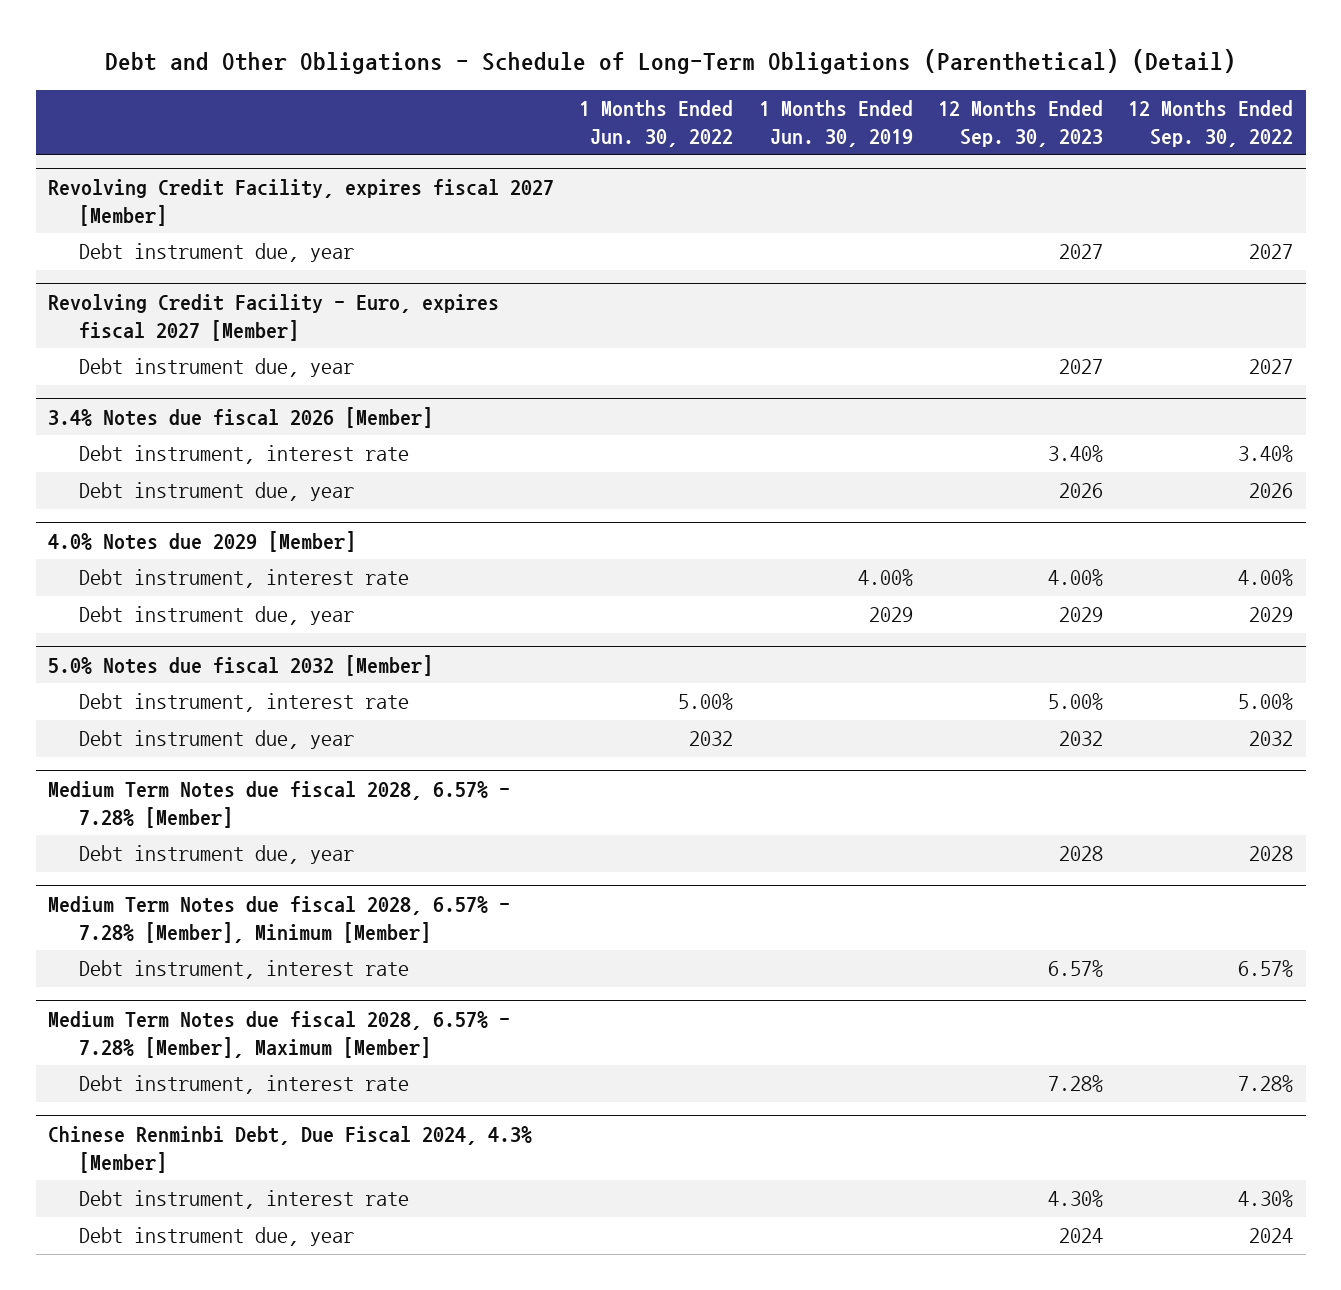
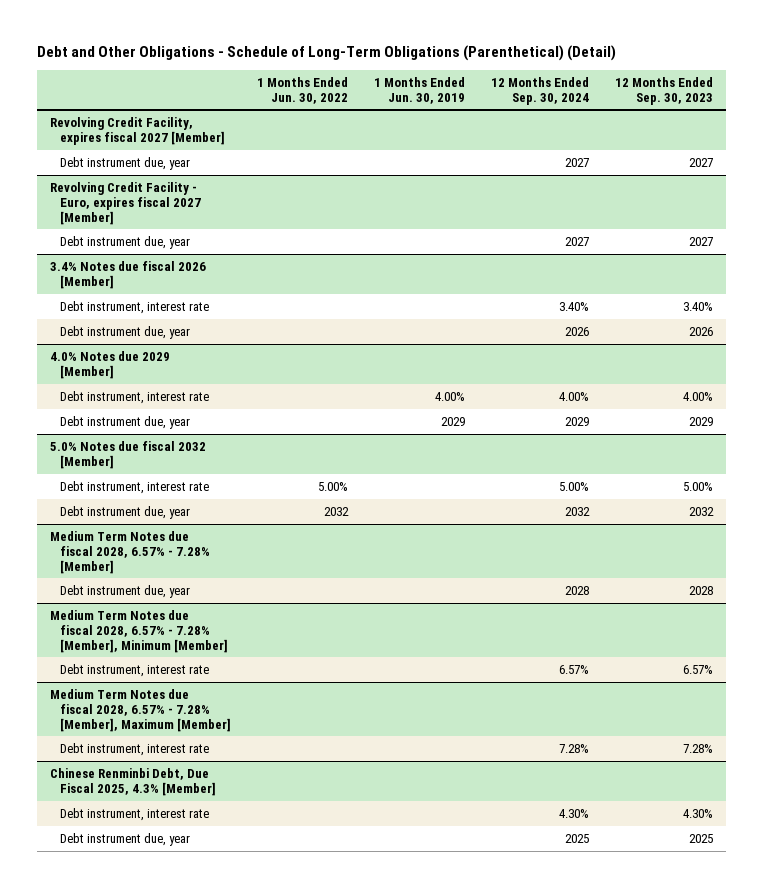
- | 1 Months Ended Jun. 30, 2022 | 1 Months Ended Jun. 30, 2019 | 12 Months Ended Sep. 30, 2023 | 12 Months Ended Sep. 30, 2022
+ | 1 Months Ended Jun. 30, 2022 | 1 Months Ended Jun. 30, 2019 | 12 Months Ended Sep. 30, 2024 | 12 Months Ended Sep. 30, 2023
- Chinese Renminbi Debt, Due Fiscal 2024, 4.3% [Member]
+ Chinese Renminbi Debt, Due Fiscal 2025, 4.3% [Member]
- Debt instrument due, year | | | 2024 | 2024
+ Debt instrument due, year | | | 2025 | 2025

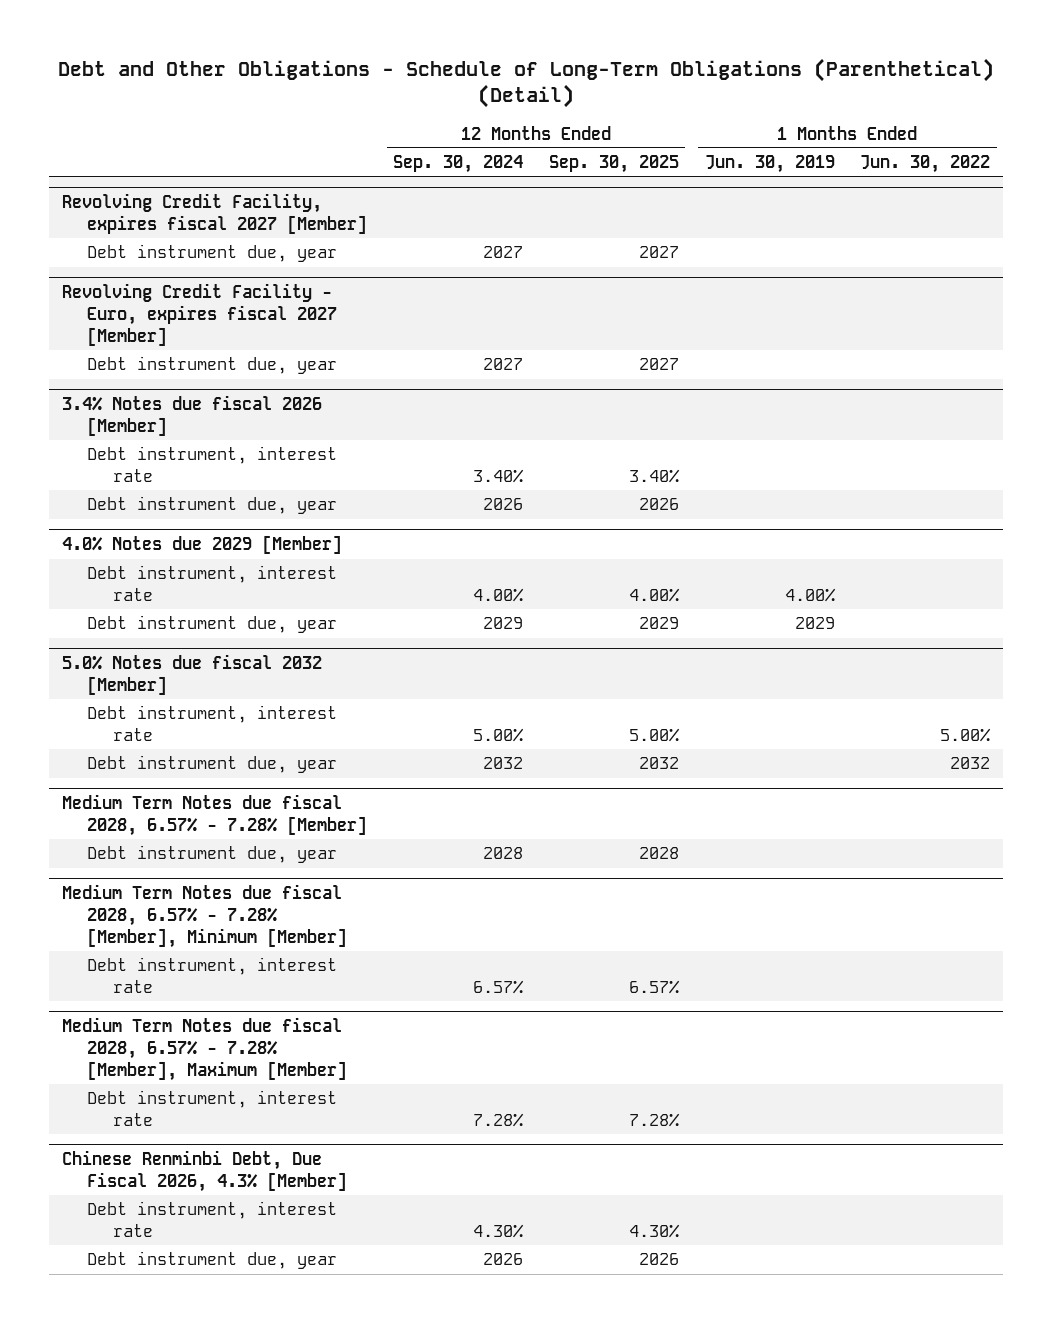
- | 1 Months Ended Jun. 30, 2022 | 1 Months Ended Jun. 30, 2019 | 12 Months Ended Sep. 30, 2024 | 12 Months Ended Sep. 30, 2023
+ | 12 Months Ended Sep. 30, 2024 | 12 Months Ended Sep. 30, 2025 | 1 Months Ended Jun. 30, 2019 | 1 Months Ended Jun. 30, 2022
- Chinese Renminbi Debt, Due Fiscal 2025, 4.3% [Member]
+ Chinese Renminbi Debt, Due Fiscal 2026, 4.3% [Member]
- Debt instrument due, year | | | 2025 | 2025
+ Debt instrument due, year | 2026 | 2026 | |

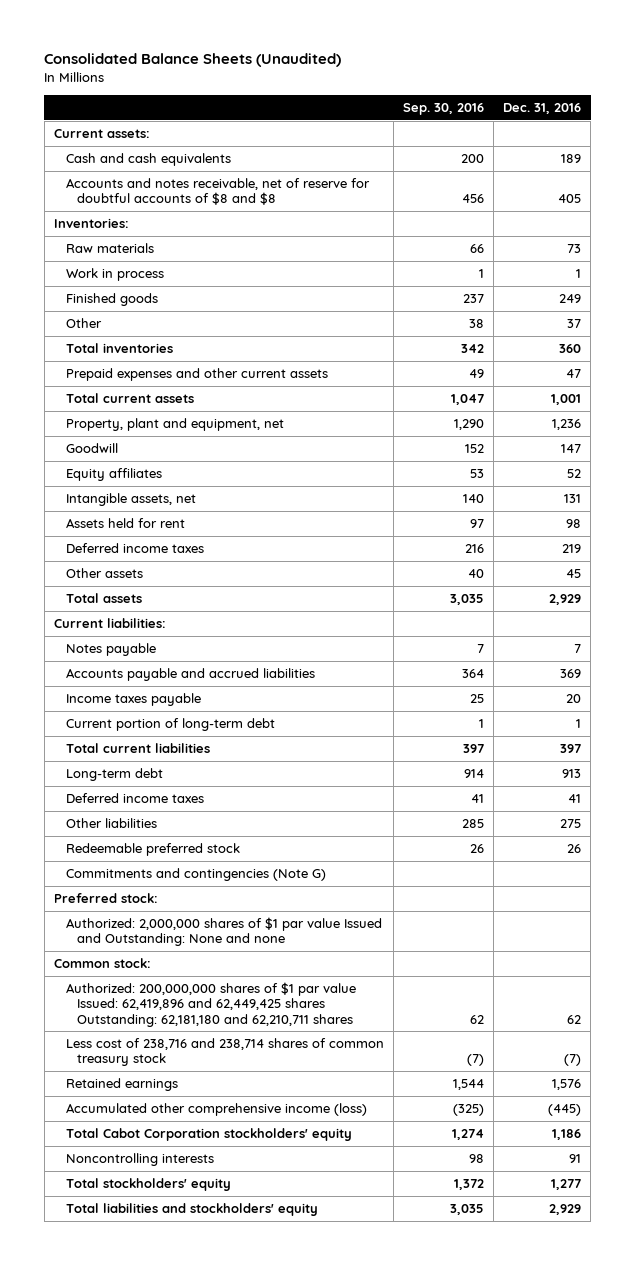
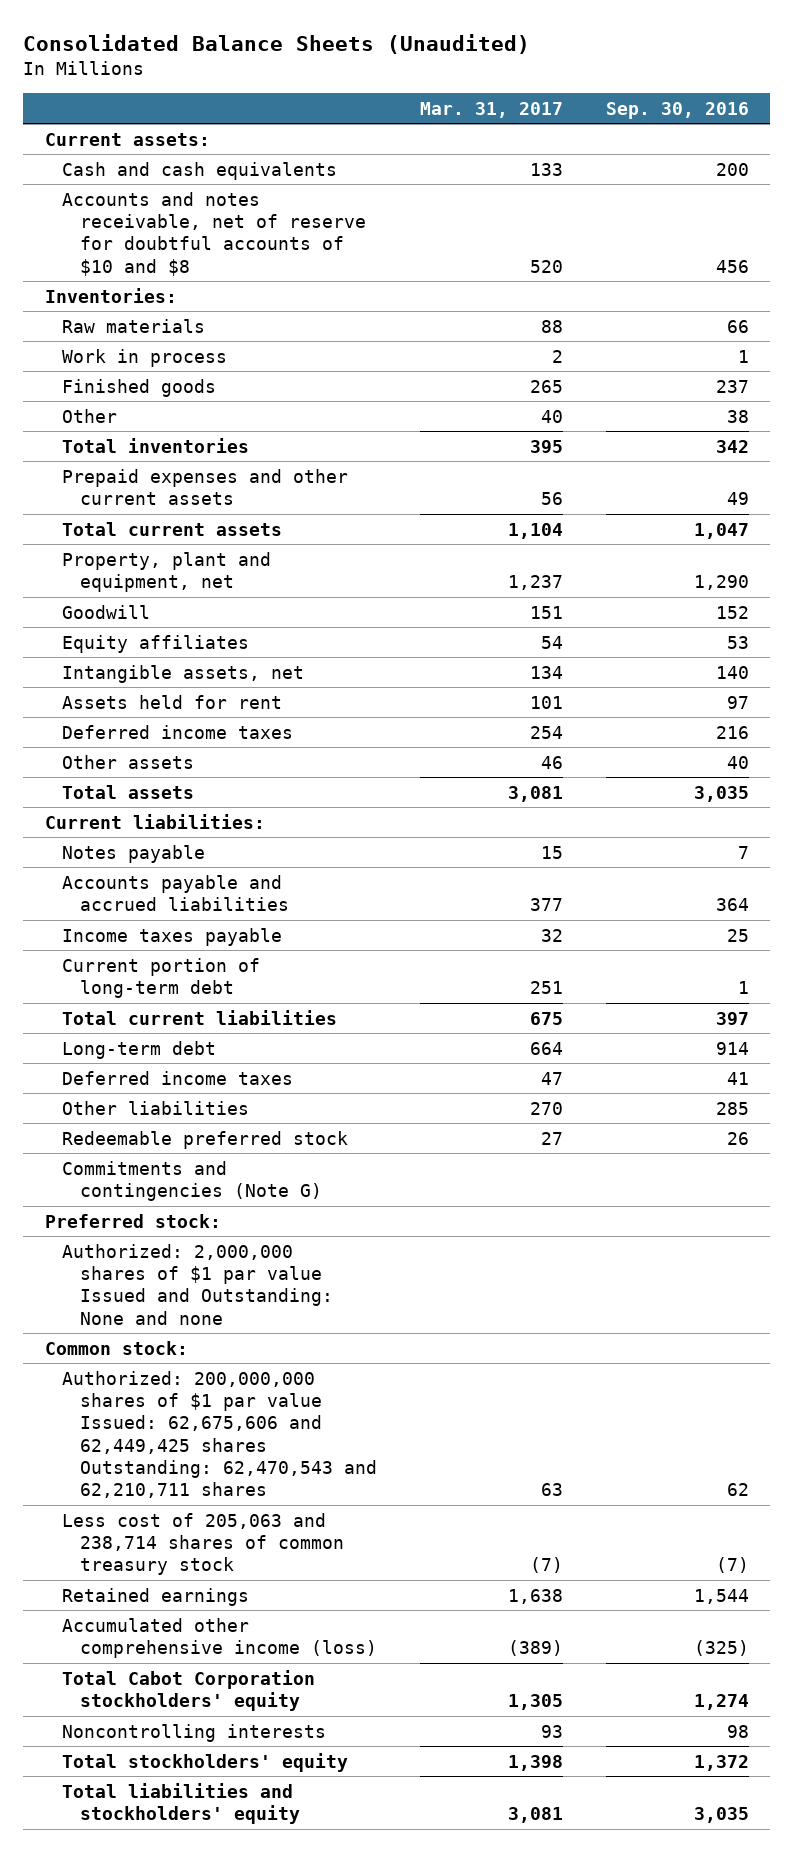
- | Sep. 30, 2016 | Dec. 31, 2016
+ | Mar. 31, 2017 | Sep. 30, 2016
- Accounts and notes receivable, net of reserve for doubtful accounts of $8 and $8 | 456 | 405
+ Accounts and notes receivable, net of reserve for doubtful accounts of $10 and $8 | 520 | 456
- Authorized: 200,000,000 shares of $1 par value Issued: 62,419,896 and 62,449,425 shares Outstanding: 62,181,180 and 62,210,711 shares | 62 | 62
- Less cost of 238,716 and 238,714 shares of common treasury stock | (7) | (7)
+ Authorized: 200,000,000 shares of $1 par value Issued: 62,675,606 and 62,449,425 shares Outstanding: 62,470,543 and 62,210,711 shares | 63 | 62
+ Less cost of 205,063 and 238,714 shares of common treasury stock | (7) | (7)

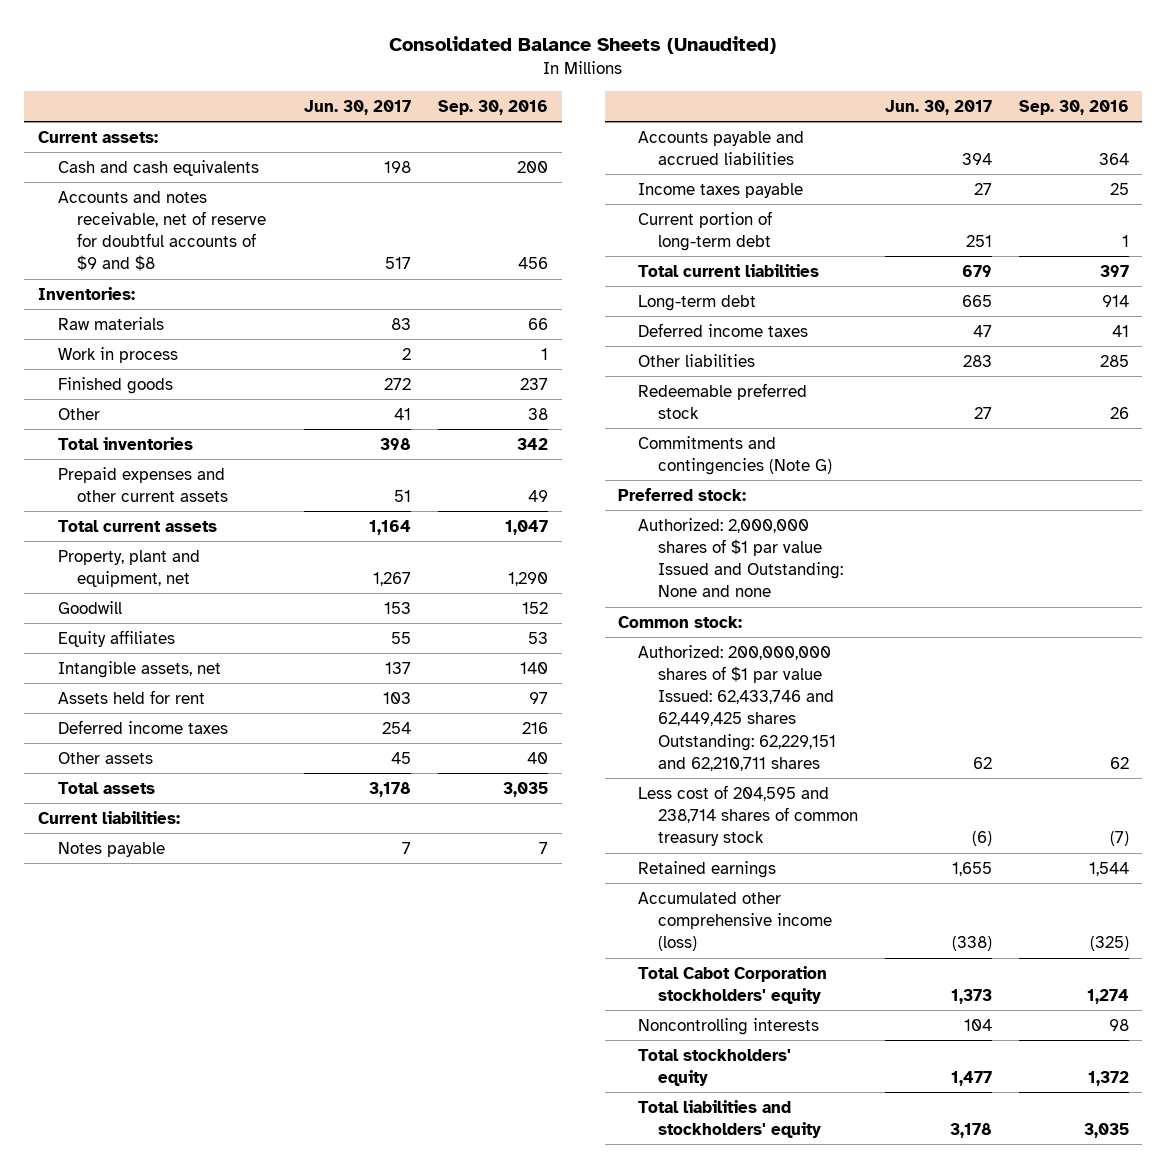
- | Mar. 31, 2017 | Sep. 30, 2016
+ | Jun. 30, 2017 | Sep. 30, 2016
- Accounts and notes receivable, net of reserve for doubtful accounts of $10 and $8 | 520 | 456
+ Accounts and notes receivable, net of reserve for doubtful accounts of $9 and $8 | 517 | 456
- Authorized: 200,000,000 shares of $1 par value Issued: 62,675,606 and 62,449,425 shares Outstanding: 62,470,543 and 62,210,711 shares | 63 | 62
- Less cost of 205,063 and 238,714 shares of common treasury stock | (7) | (7)
+ Authorized: 200,000,000 shares of $1 par value Issued: 62,433,746 and 62,449,425 shares Outstanding: 62,229,151 and 62,210,711 shares | 62 | 62
+ Less cost of 204,595 and 238,714 shares of common treasury stock | (6) | (7)

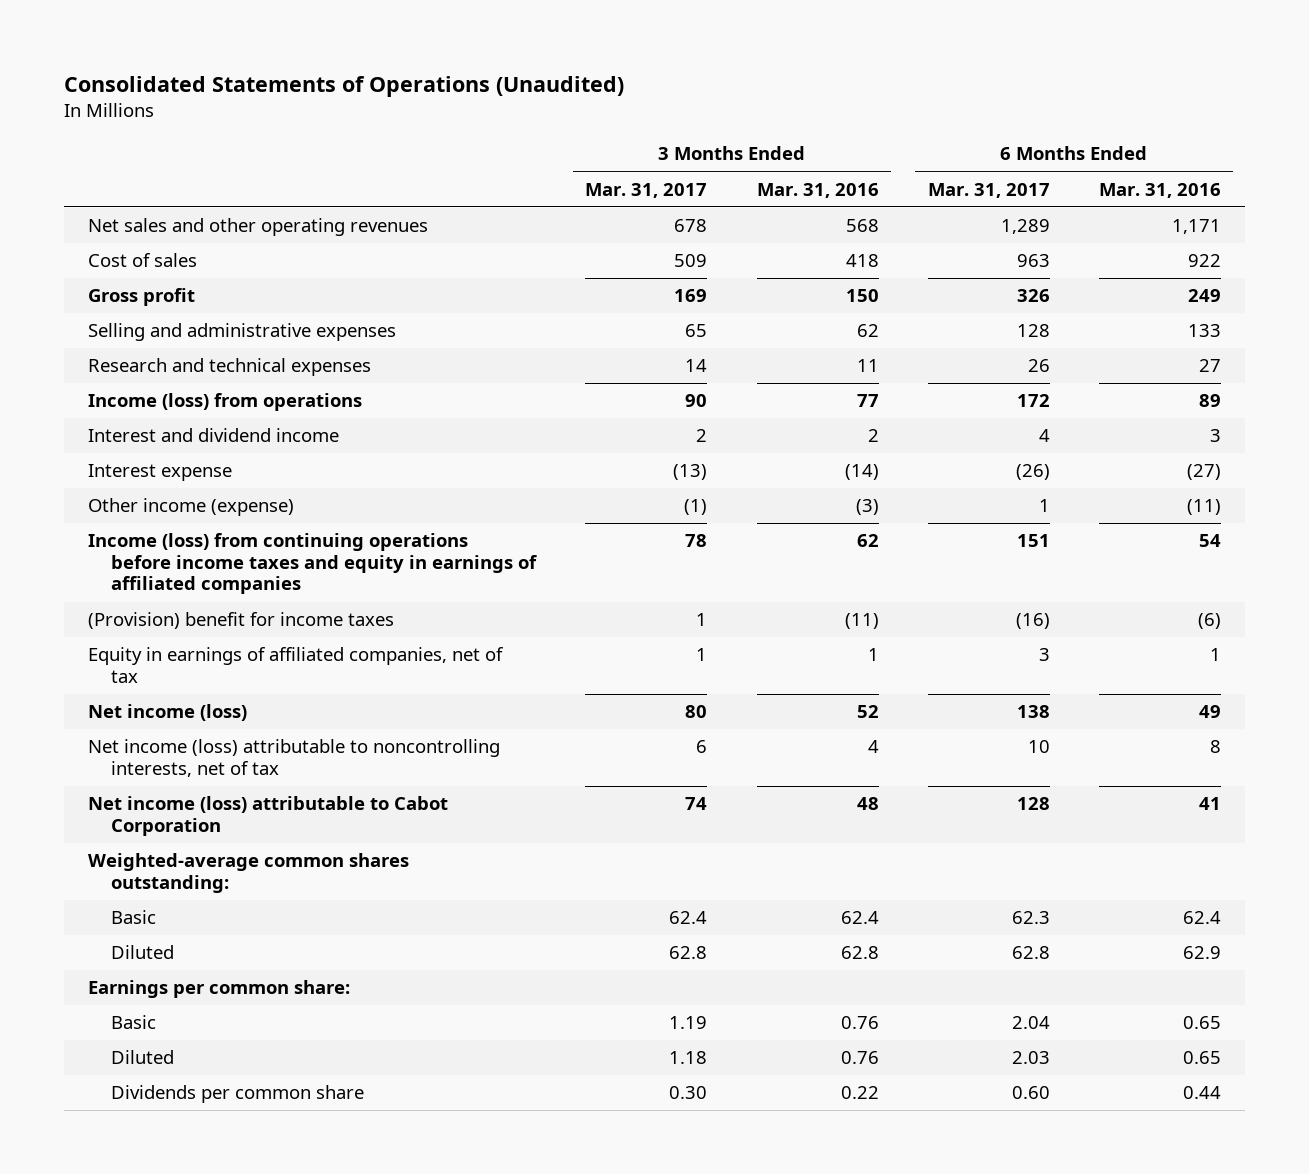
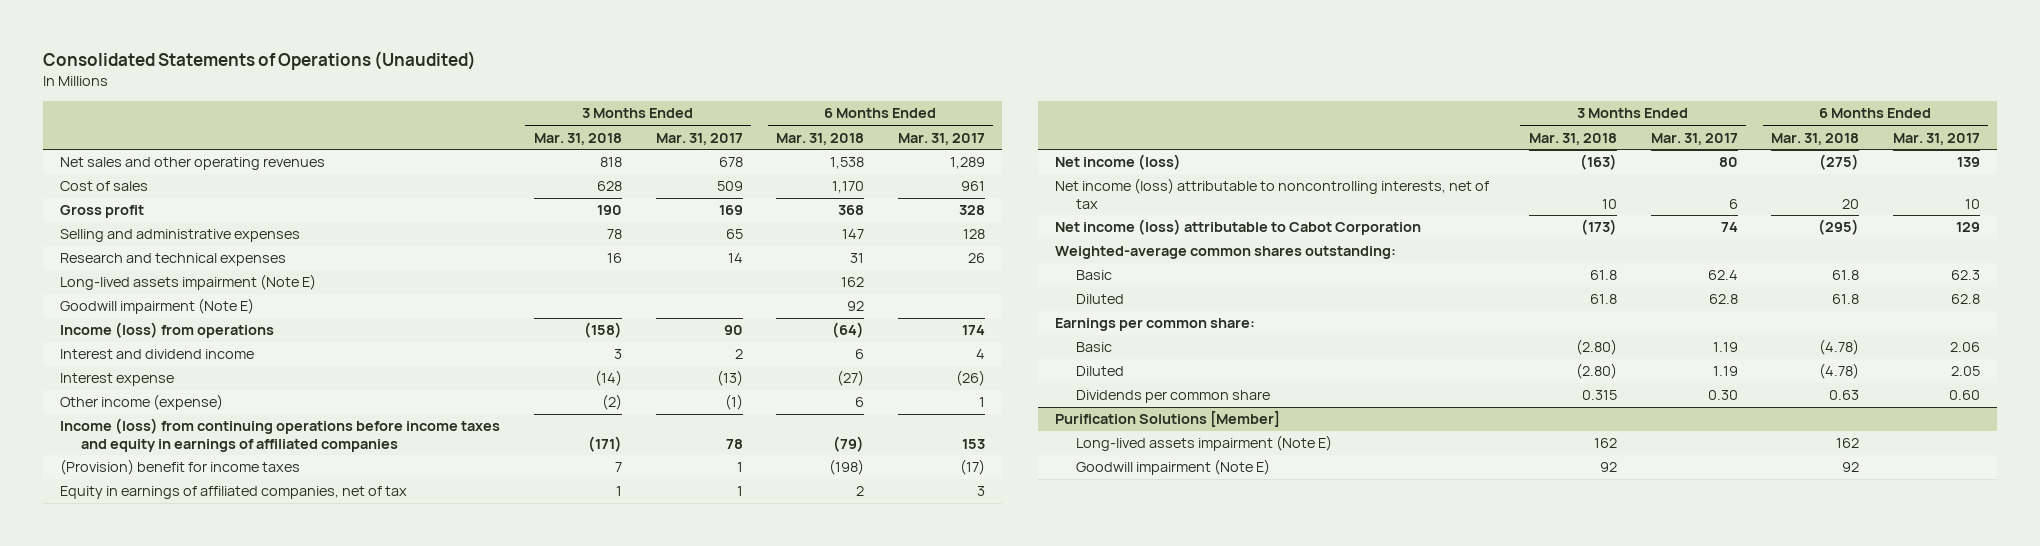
- | 3 Months Ended Mar. 31, 2017 | 3 Months Ended Mar. 31, 2016 | 6 Months Ended Mar. 31, 2017 | 6 Months Ended Mar. 31, 2016
+ | 3 Months Ended Mar. 31, 2018 | 3 Months Ended Mar. 31, 2017 | 6 Months Ended Mar. 31, 2018 | 6 Months Ended Mar. 31, 2017
- Cost of sales | 509 | 418 | 963 | 922
- Gross profit | 169 | 150 | 326 | 249
+ Cost of sales | 628 | 509 | 1,170 | 961
+ Gross profit | 190 | 169 | 368 | 328
- Income (loss) from operations | 90 | 77 | 172 | 89
+ Long-lived assets impairment (Note E) | | | 162 |
+ Goodwill impairment (Note E) | | | 92 |
+ Income (loss) from operations | (158) | 90 | (64) | 174
- Income (loss) from continuing operations before income taxes and equity in earnings of affiliated companies | 78 | 62 | 151 | 54
- (Provision) benefit for income taxes | 1 | (11) | (16) | (6)
+ Income (loss) from continuing operations before income taxes and equity in earnings of affiliated companies | (171) | 78 | (79) | 153
+ (Provision) benefit for income taxes | 7 | 1 | (198) | (17)
- Net income (loss) | 80 | 52 | 138 | 49
+ Net income (loss) | (163) | 80 | (275) | 139
- Net income (loss) attributable to Cabot Corporation | 74 | 48 | 128 | 41
+ Net income (loss) attributable to Cabot Corporation | (173) | 74 | (295) | 129
- Basic | 1.19 | 0.76 | 2.04 | 0.65
- Diluted | 1.18 | 0.76 | 2.03 | 0.65
+ Basic | (2.80) | 1.19 | (4.78) | 2.06
+ Diluted | (2.80) | 1.19 | (4.78) | 2.05
+ Purification Solutions [Member]
+ Long-lived assets impairment (Note E) | 162 | | 162 |
+ Goodwill impairment (Note E) | 92 | | 92 |

